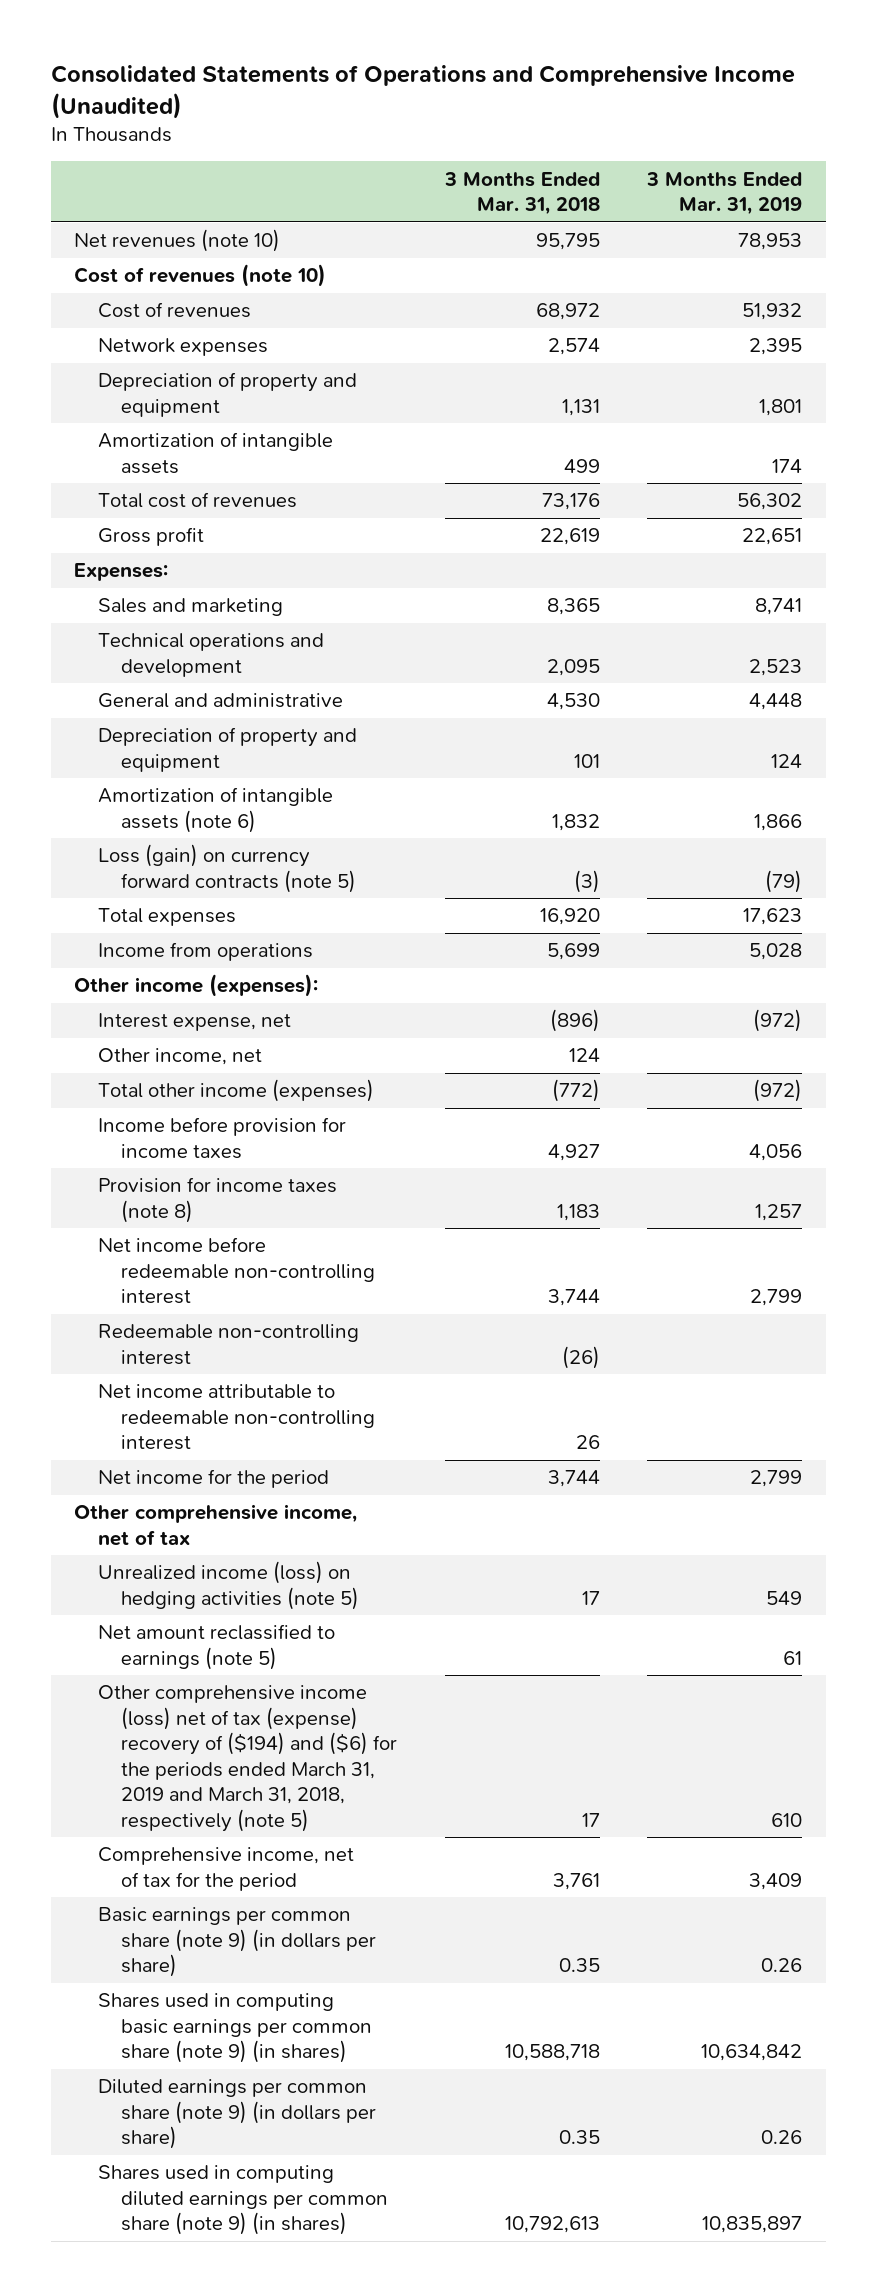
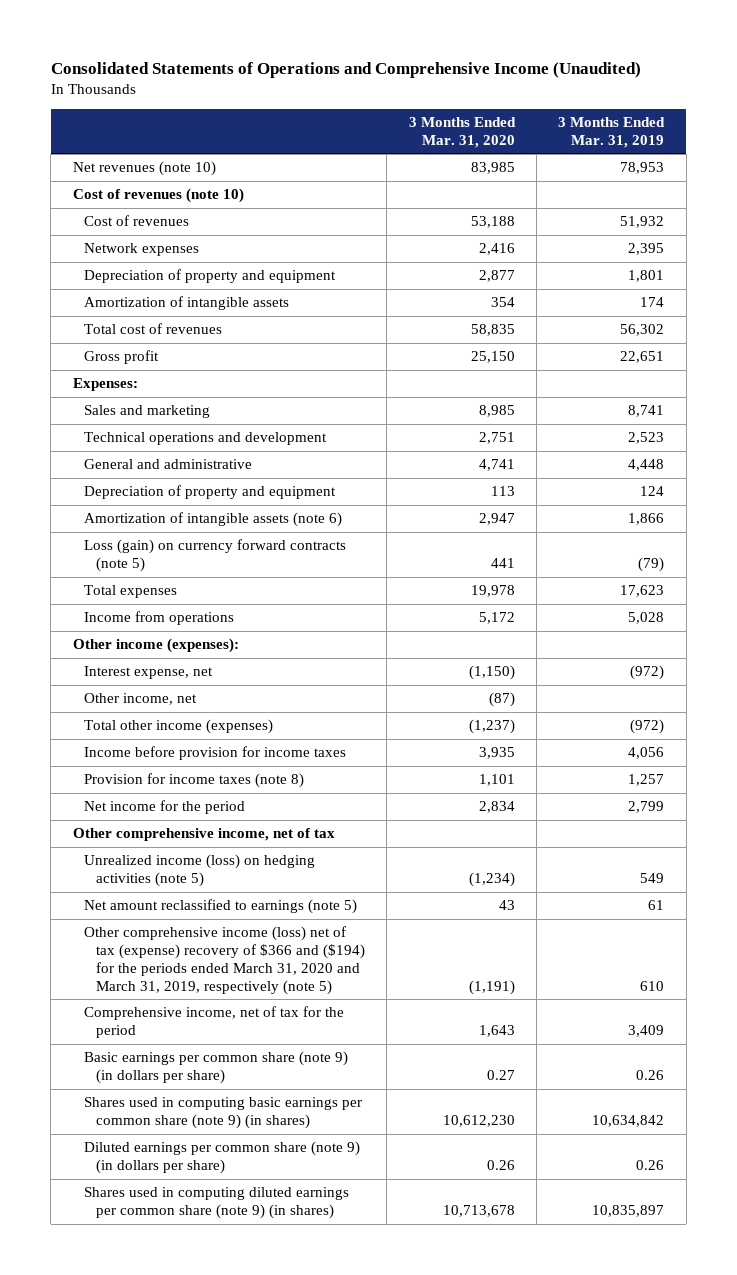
- | 3 Months Ended Mar. 31, 2018 | 3 Months Ended Mar. 31, 2019
+ | 3 Months Ended Mar. 31, 2020 | 3 Months Ended Mar. 31, 2019
- Net income before redeemable non-controlling interest | 3,744 | 2,799
- Redeemable non-controlling interest | (26) |
- Net income attributable to redeemable non-controlling interest | 26 |
- Other comprehensive income (loss) net of tax (expense) recovery of ($194) and ($6) for the periods ended March 31, 2019 and March 31, 2018, respectively (note 5) | 17 | 610
+ Other comprehensive income (loss) net of tax (expense) recovery of $366 and ($194) for the periods ended March 31, 2020 and March 31, 2019, respectively (note 5) | (1,191) | 610

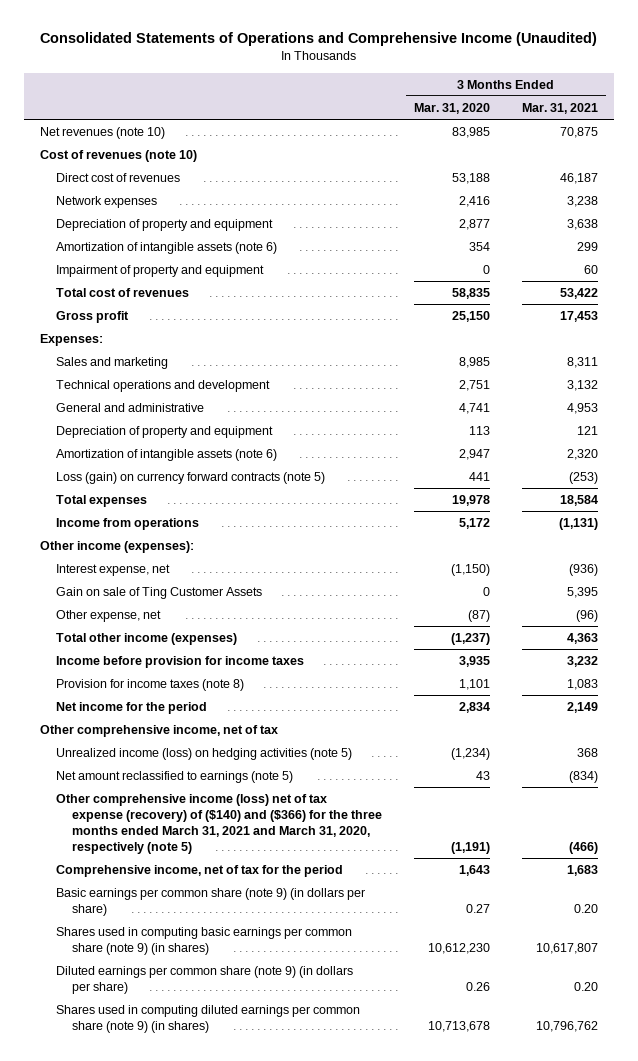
- | 3 Months Ended Mar. 31, 2020 | 3 Months Ended Mar. 31, 2019
+ | 3 Months Ended Mar. 31, 2020 | 3 Months Ended Mar. 31, 2021
- Cost of revenues | 53,188 | 51,932
+ Direct cost of revenues | 53,188 | 46,187
- Amortization of intangible assets | 354 | 174
+ Amortization of intangible assets (note 6) | 354 | 299
+ Impairment of property and equipment | 0 | 60
- Other income, net | (87) |
+ Gain on sale of Ting Customer Assets | 0 | 5,395
+ Other expense, net | (87) | (96)
- Other comprehensive income (loss) net of tax (expense) recovery of $366 and ($194) for the periods ended March 31, 2020 and March 31, 2019, respectively (note 5) | (1,191) | 610
+ Other comprehensive income (loss) net of tax expense (recovery) of ($140) and ($366) for the three months ended March 31, 2021 and March 31, 2020, respectively (note 5) | (1,191) | (466)

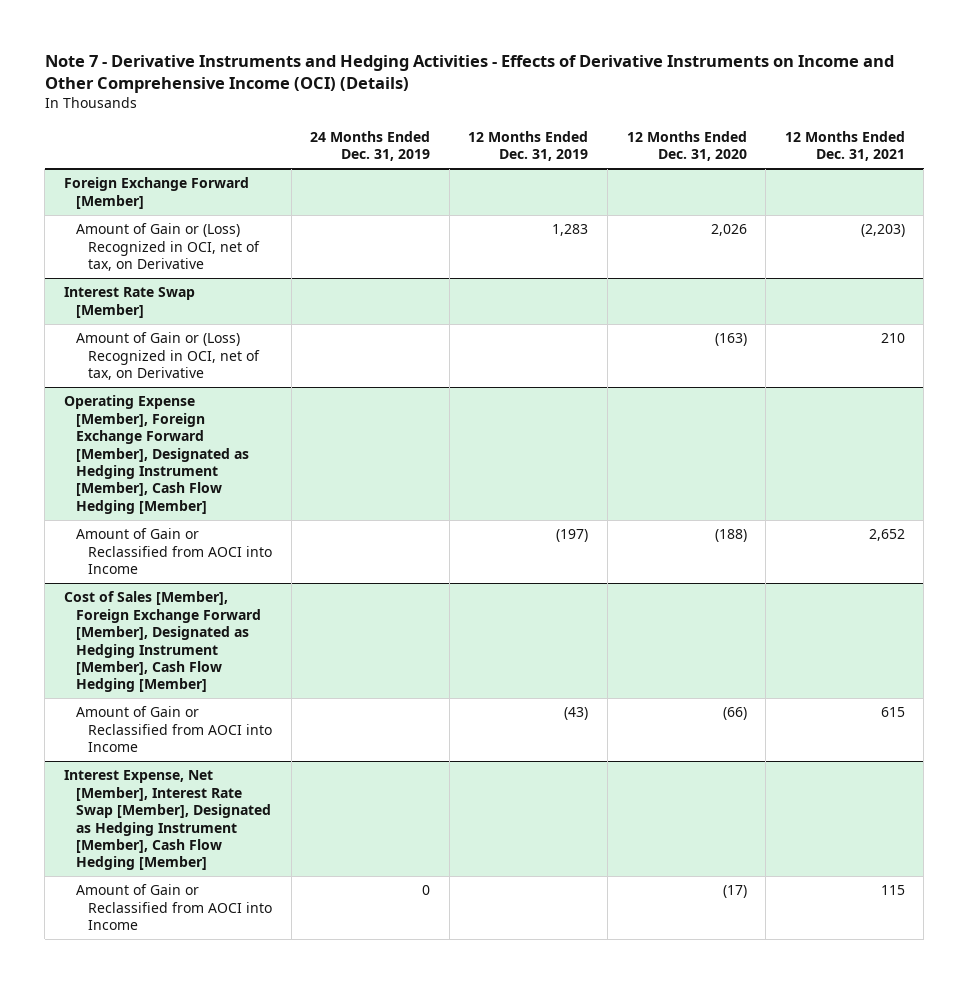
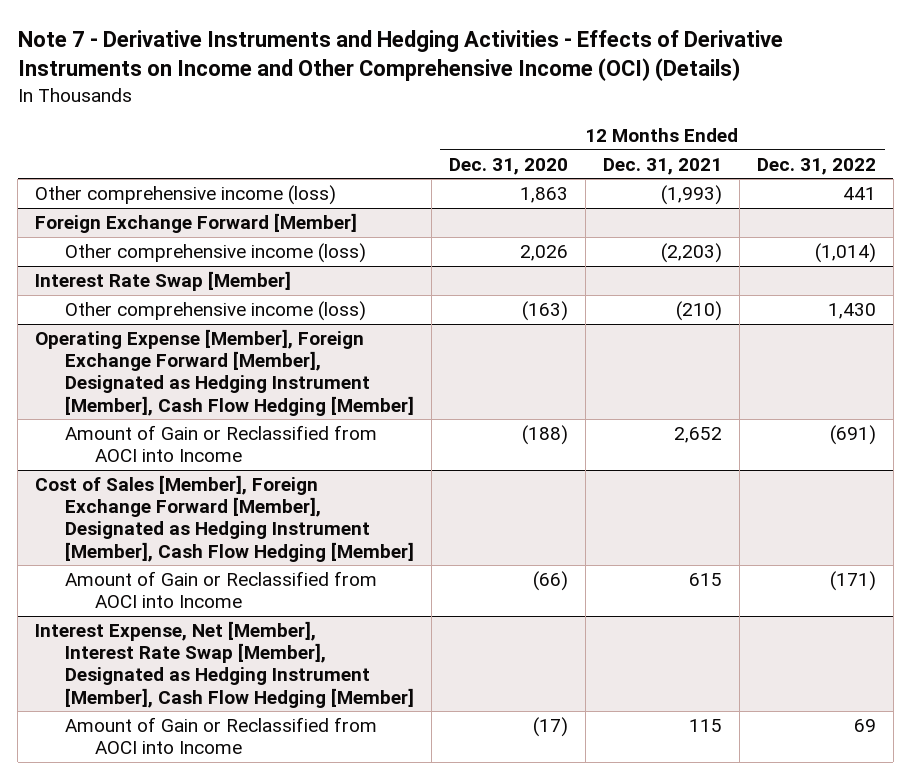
- | 24 Months Ended Dec. 31, 2019 | 12 Months Ended Dec. 31, 2019 | 12 Months Ended Dec. 31, 2020 | 12 Months Ended Dec. 31, 2021
+ | 12 Months Ended Dec. 31, 2020 | 12 Months Ended Dec. 31, 2021 | 12 Months Ended Dec. 31, 2022
+ Other comprehensive income (loss) | 1,863 | (1,993) | 441
@ Foreign Exchange Forward [Member]
- Amount of Gain or (Loss) Recognized in OCI, net of tax, on Derivative | | 1,283 | 2,026 | (2,203)
+ Other comprehensive income (loss) | 2,026 | (2,203) | (1,014)
@ Interest Rate Swap [Member]
- Amount of Gain or (Loss) Recognized in OCI, net of tax, on Derivative | | | (163) | 210
+ Other comprehensive income (loss) | (163) | (210) | 1,430

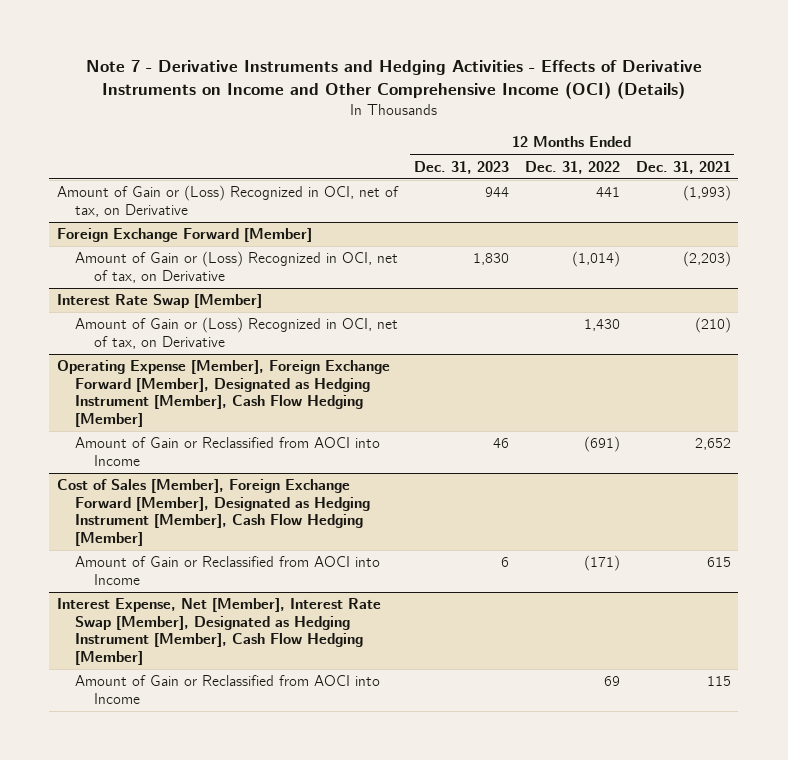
- | 12 Months Ended Dec. 31, 2020 | 12 Months Ended Dec. 31, 2021 | 12 Months Ended Dec. 31, 2022
+ | 12 Months Ended Dec. 31, 2023 | 12 Months Ended Dec. 31, 2022 | 12 Months Ended Dec. 31, 2021
- Other comprehensive income (loss) | 1,863 | (1,993) | 441
+ Amount of Gain or (Loss) Recognized in OCI, net of tax, on Derivative | 944 | 441 | (1,993)
@ Foreign Exchange Forward [Member]
- Other comprehensive income (loss) | 2,026 | (2,203) | (1,014)
+ Amount of Gain or (Loss) Recognized in OCI, net of tax, on Derivative | 1,830 | (1,014) | (2,203)
@ Interest Rate Swap [Member]
- Other comprehensive income (loss) | (163) | (210) | 1,430
+ Amount of Gain or (Loss) Recognized in OCI, net of tax, on Derivative | | 1,430 | (210)

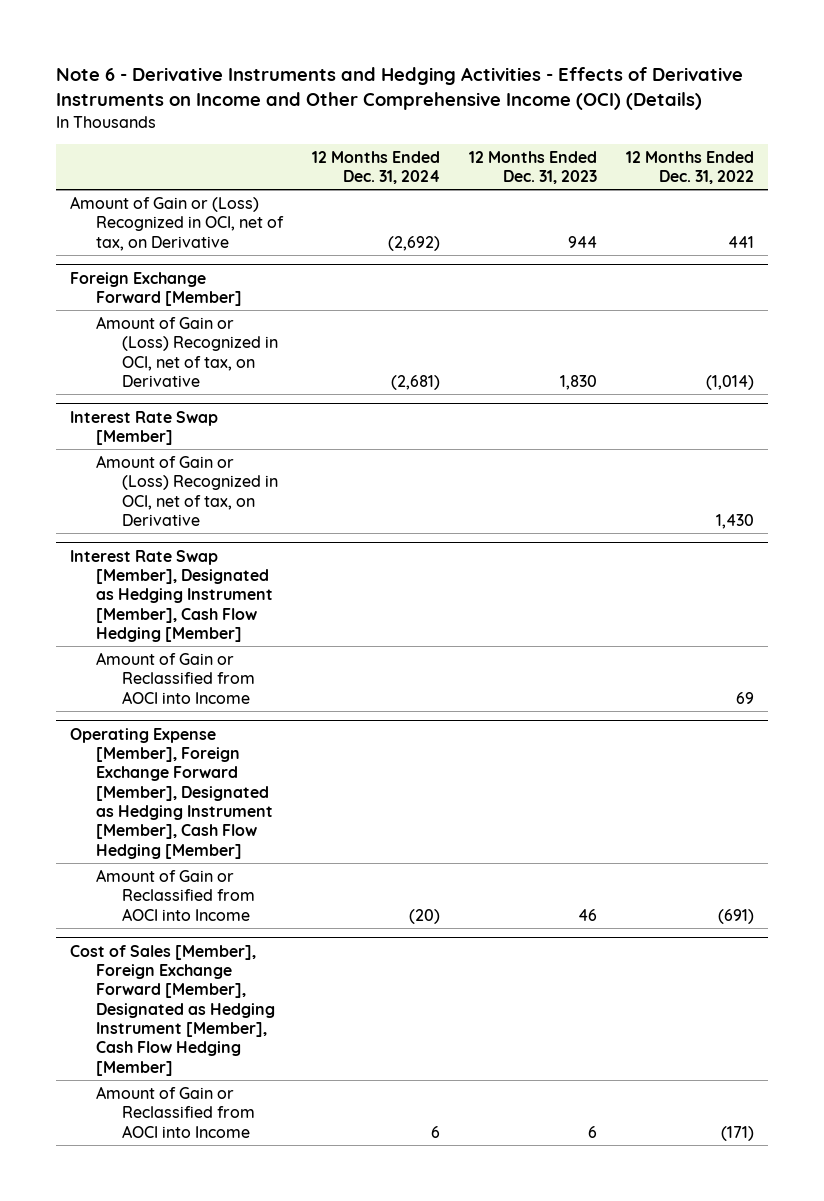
- Note 7 - Derivative Instruments and Hedging Activities - Effects of Derivative Instruments on Income and Other Comprehensive Income (OCI) (Details)
+ Note 6 - Derivative Instruments and Hedging Activities - Effects of Derivative Instruments on Income and Other Comprehensive Income (OCI) (Details)
- | 12 Months Ended Dec. 31, 2023 | 12 Months Ended Dec. 31, 2022 | 12 Months Ended Dec. 31, 2021
+ | 12 Months Ended Dec. 31, 2024 | 12 Months Ended Dec. 31, 2023 | 12 Months Ended Dec. 31, 2022
+ Interest Rate Swap [Member], Designated as Hedging Instrument [Member], Cash Flow Hedging [Member]
+ Amount of Gain or Reclassified from AOCI into Income | | | 69
- Interest Expense, Net [Member], Interest Rate Swap [Member], Designated as Hedging Instrument [Member], Cash Flow Hedging [Member]
- Amount of Gain or Reclassified from AOCI into Income | | 69 | 115

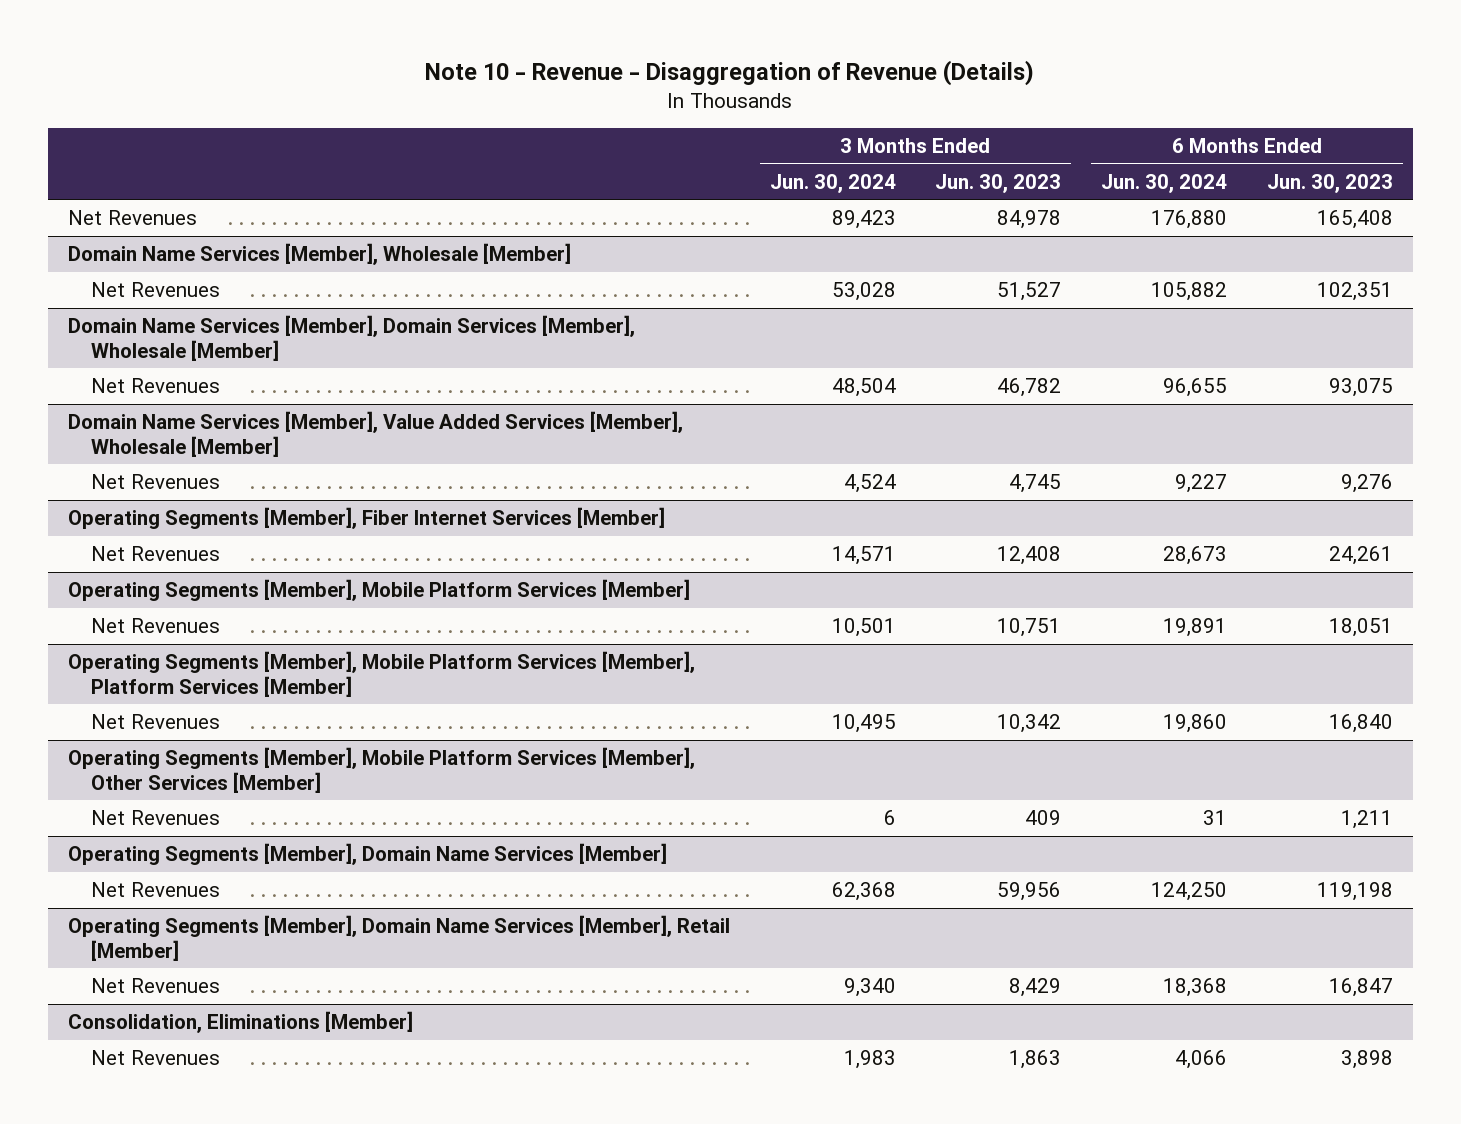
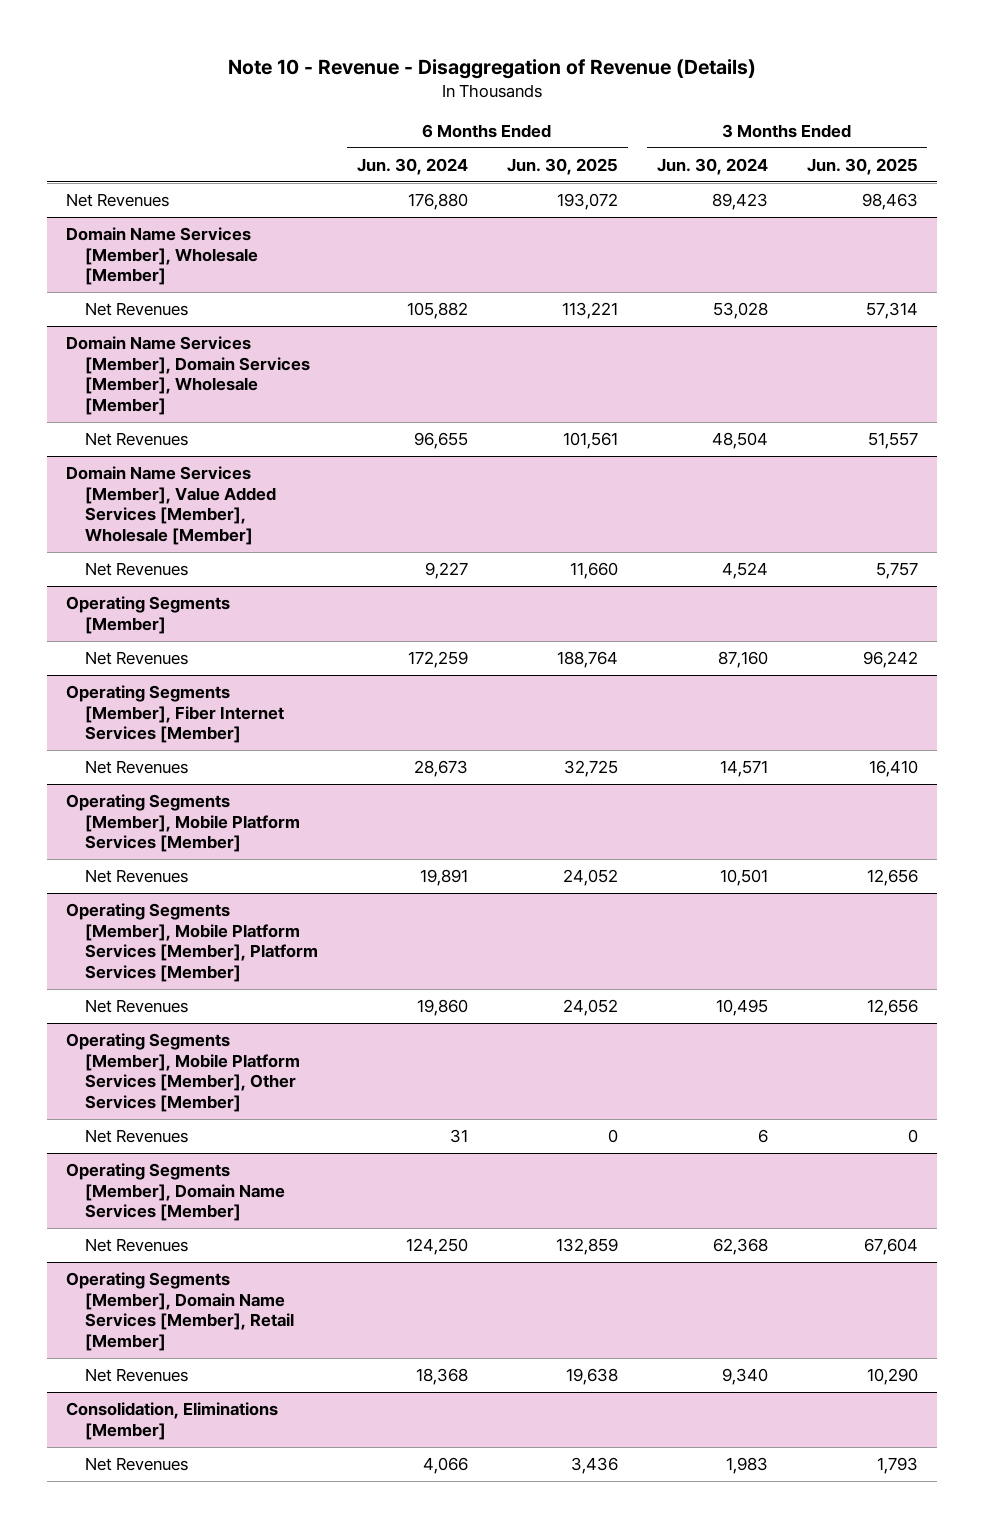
- | 3 Months Ended Jun. 30, 2024 | 3 Months Ended Jun. 30, 2023 | 6 Months Ended Jun. 30, 2024 | 6 Months Ended Jun. 30, 2023
+ | 6 Months Ended Jun. 30, 2024 | 6 Months Ended Jun. 30, 2025 | 3 Months Ended Jun. 30, 2024 | 3 Months Ended Jun. 30, 2025
+ Operating Segments [Member]
+ Net Revenues | 172,259 | 188,764 | 87,160 | 96,242

